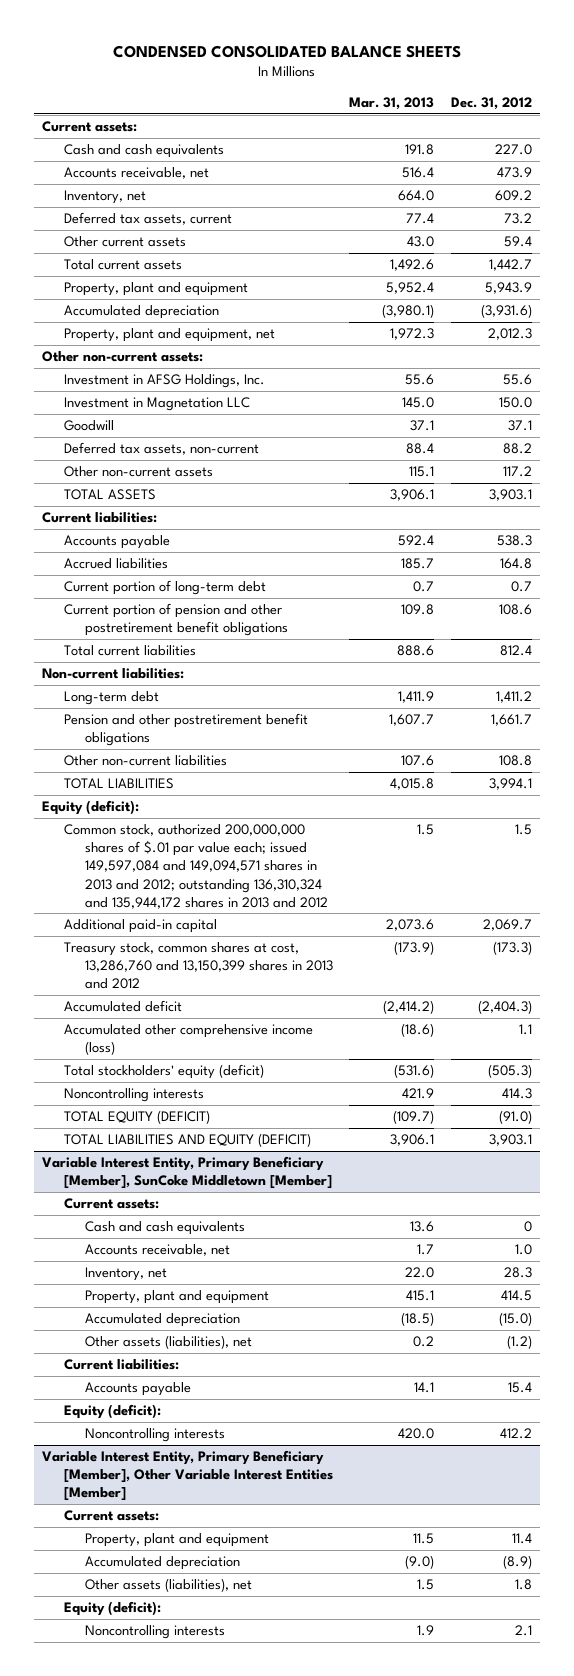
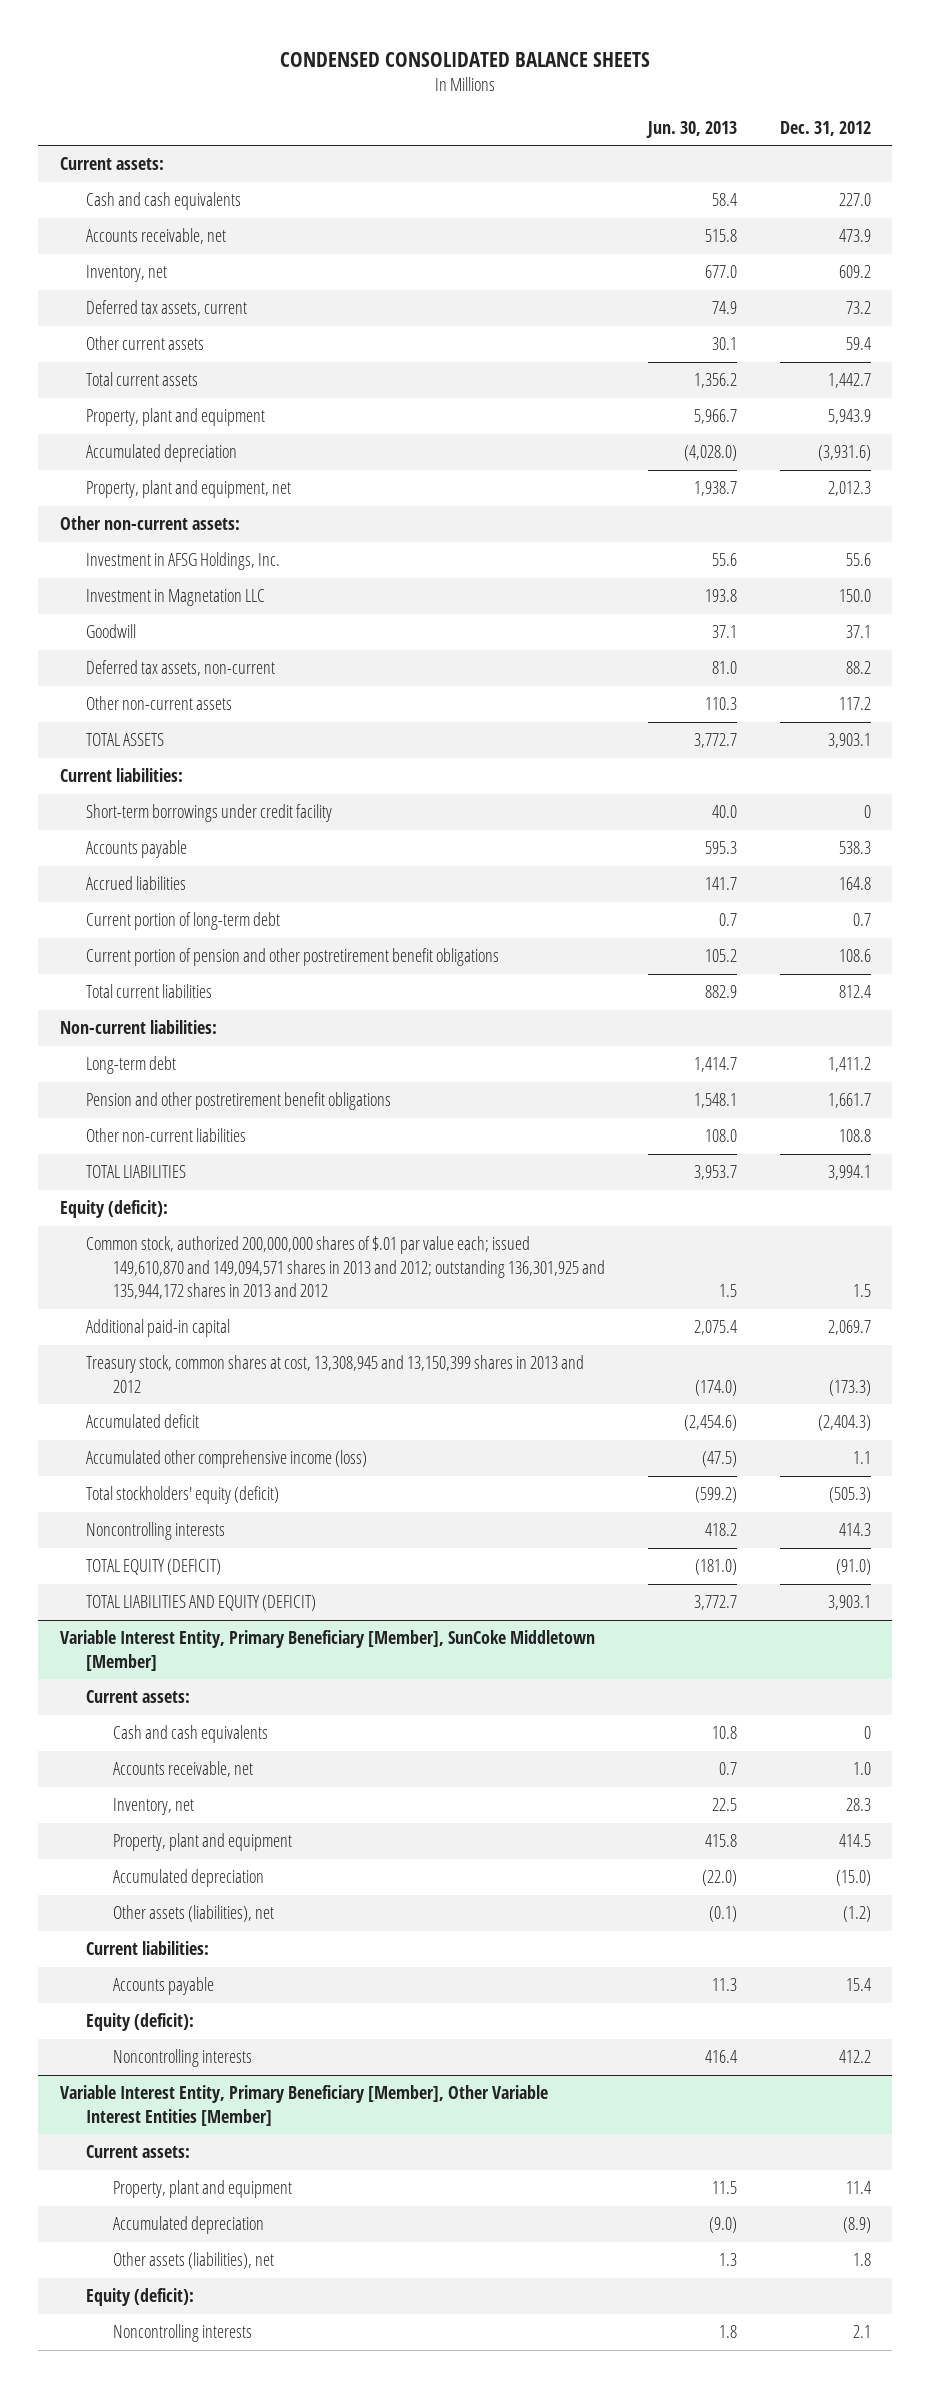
- | Mar. 31, 2013 | Dec. 31, 2012
+ | Jun. 30, 2013 | Dec. 31, 2012
+ Short-term borrowings under credit facility | 40.0 | 0
- Common stock, authorized 200,000,000 shares of $.01 par value each; issued 149,597,084 and 149,094,571 shares in 2013 and 2012; outstanding 136,310,324 and 135,944,172 shares in 2013 and 2012 | 1.5 | 1.5
+ Common stock, authorized 200,000,000 shares of $.01 par value each; issued 149,610,870 and 149,094,571 shares in 2013 and 2012; outstanding 136,301,925 and 135,944,172 shares in 2013 and 2012 | 1.5 | 1.5
- Treasury stock, common shares at cost, 13,286,760 and 13,150,399 shares in 2013 and 2012 | (173.9) | (173.3)
+ Treasury stock, common shares at cost, 13,308,945 and 13,150,399 shares in 2013 and 2012 | (174.0) | (173.3)

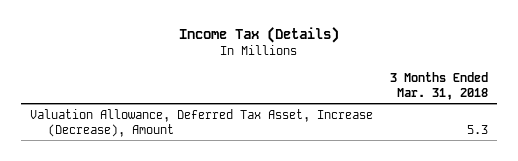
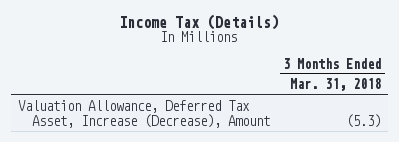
- Valuation Allowance, Deferred Tax Asset, Increase (Decrease), Amount | 5.3
+ Valuation Allowance, Deferred Tax Asset, Increase (Decrease), Amount | (5.3)

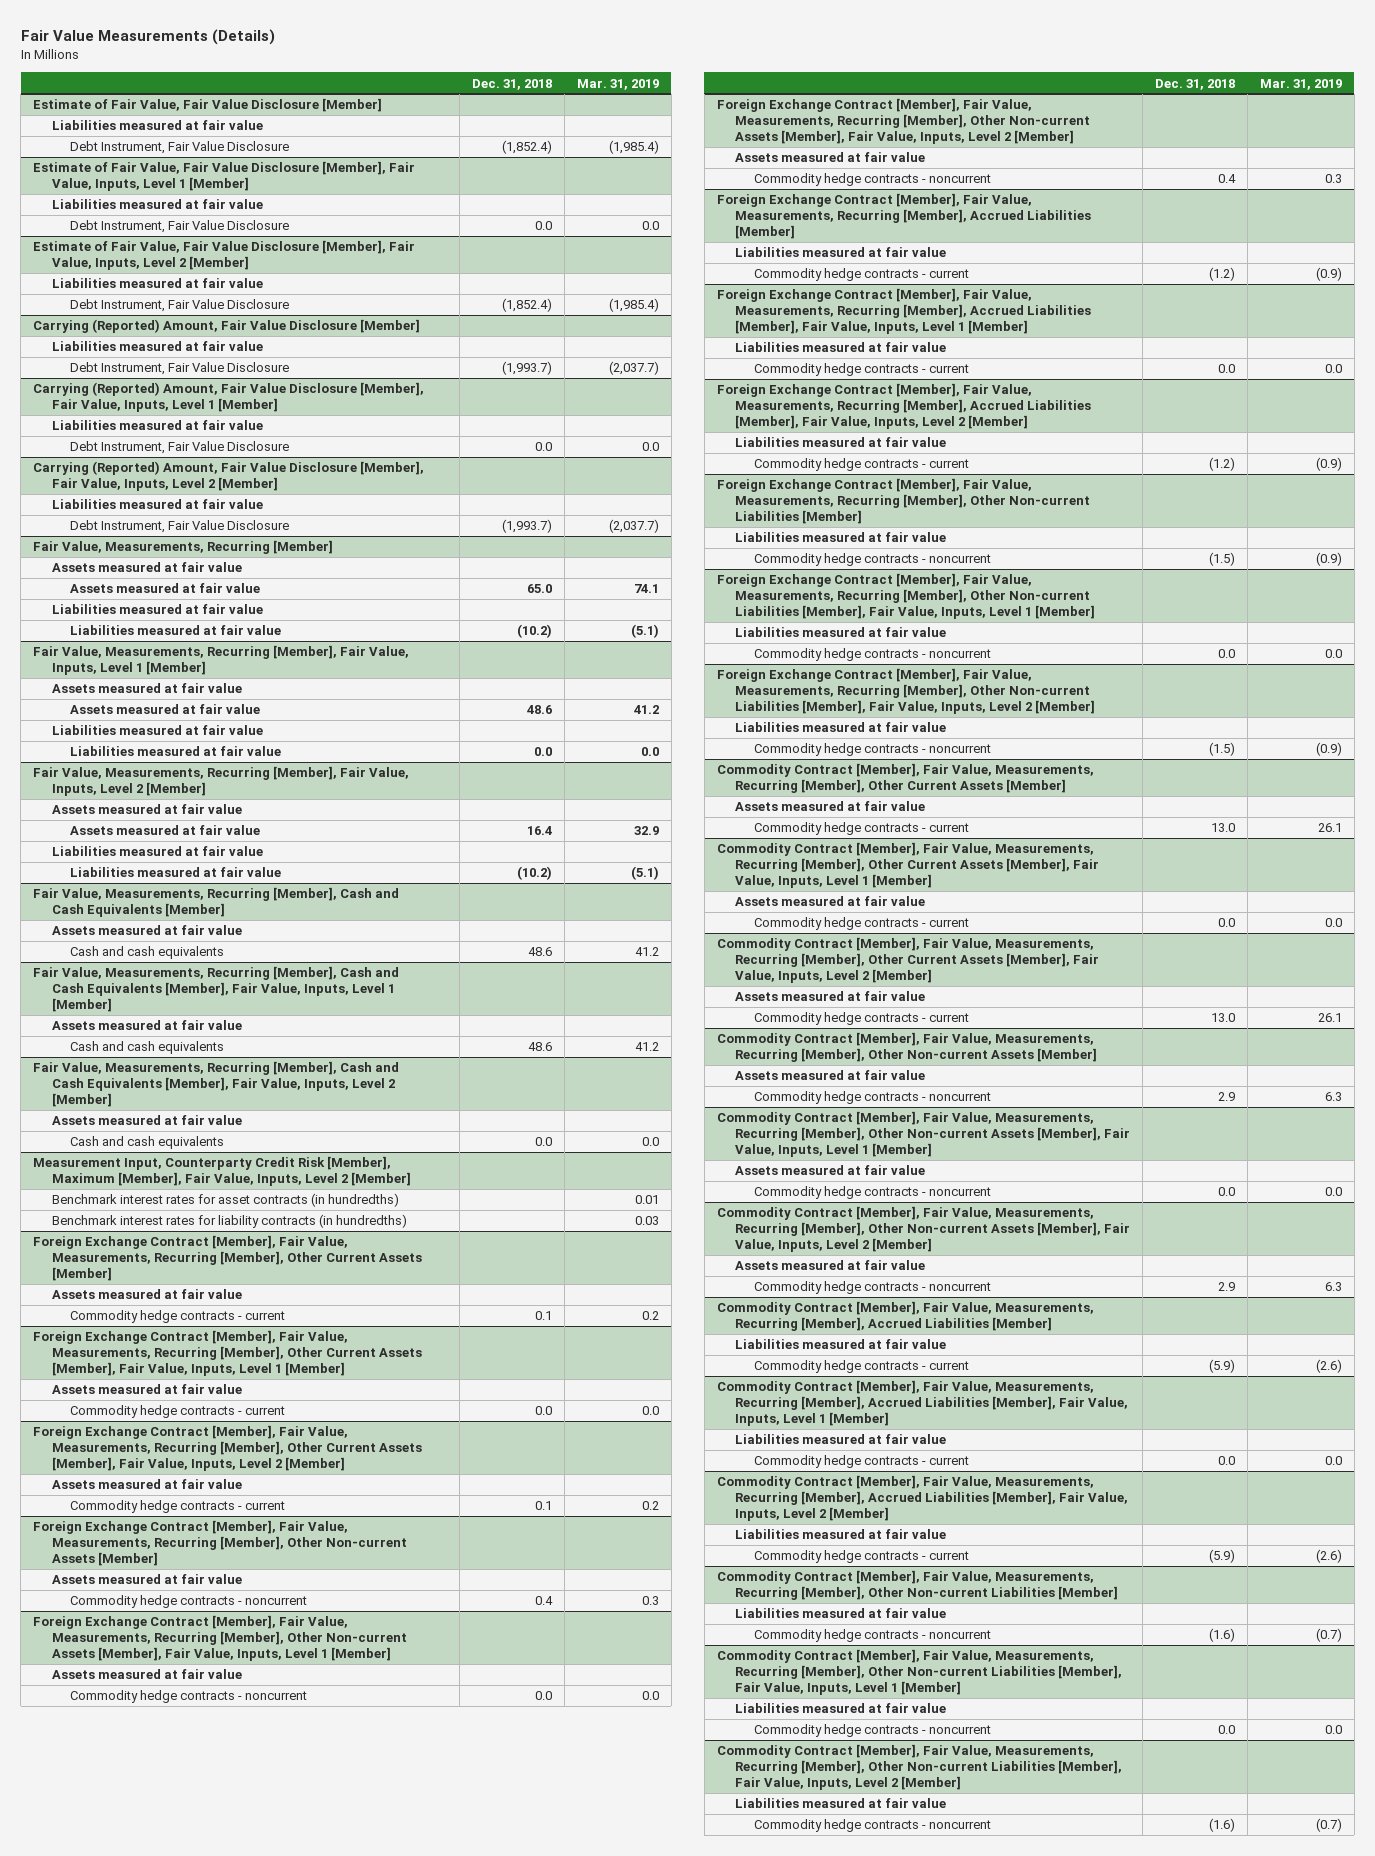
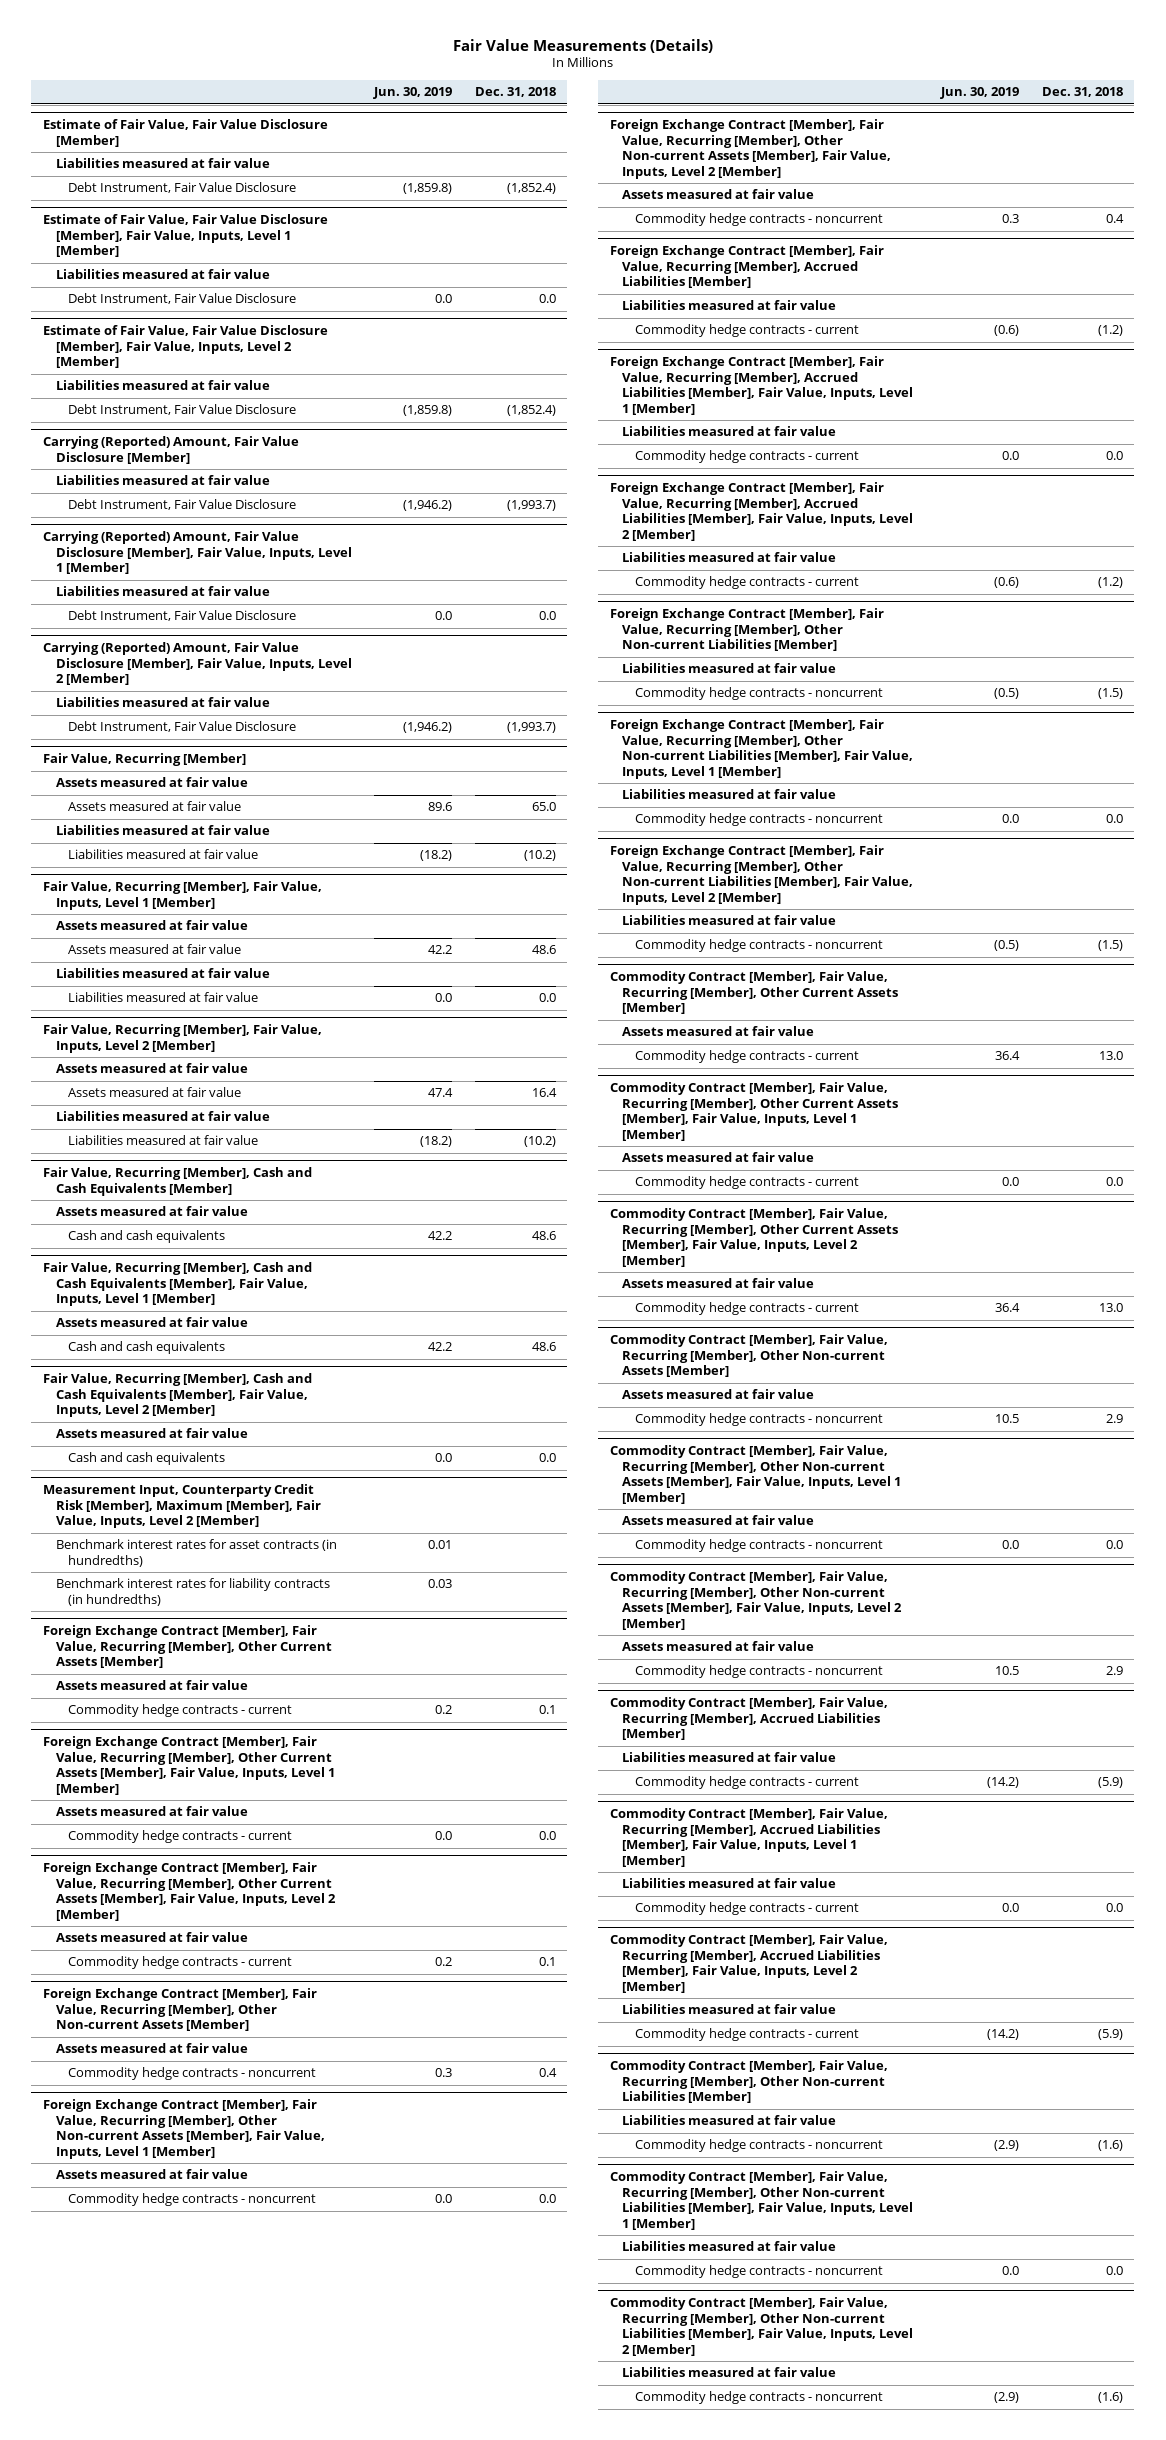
- | Dec. 31, 2018 | Mar. 31, 2019
+ | Jun. 30, 2019 | Dec. 31, 2018
- Fair Value, Measurements, Recurring [Member]
+ Fair Value, Recurring [Member]
- Fair Value, Measurements, Recurring [Member], Fair Value, Inputs, Level 1 [Member]
+ Fair Value, Recurring [Member], Fair Value, Inputs, Level 1 [Member]
- Fair Value, Measurements, Recurring [Member], Fair Value, Inputs, Level 2 [Member]
+ Fair Value, Recurring [Member], Fair Value, Inputs, Level 2 [Member]
- Fair Value, Measurements, Recurring [Member], Cash and Cash Equivalents [Member]
+ Fair Value, Recurring [Member], Cash and Cash Equivalents [Member]
- Fair Value, Measurements, Recurring [Member], Cash and Cash Equivalents [Member], Fair Value, Inputs, Level 1 [Member]
+ Fair Value, Recurring [Member], Cash and Cash Equivalents [Member], Fair Value, Inputs, Level 1 [Member]
- Fair Value, Measurements, Recurring [Member], Cash and Cash Equivalents [Member], Fair Value, Inputs, Level 2 [Member]
+ Fair Value, Recurring [Member], Cash and Cash Equivalents [Member], Fair Value, Inputs, Level 2 [Member]
- Foreign Exchange Contract [Member], Fair Value, Measurements, Recurring [Member], Other Current Assets [Member]
+ Foreign Exchange Contract [Member], Fair Value, Recurring [Member], Other Current Assets [Member]
- Foreign Exchange Contract [Member], Fair Value, Measurements, Recurring [Member], Other Current Assets [Member], Fair Value, Inputs, Level 1 [Member]
+ Foreign Exchange Contract [Member], Fair Value, Recurring [Member], Other Current Assets [Member], Fair Value, Inputs, Level 1 [Member]
- Foreign Exchange Contract [Member], Fair Value, Measurements, Recurring [Member], Other Current Assets [Member], Fair Value, Inputs, Level 2 [Member]
+ Foreign Exchange Contract [Member], Fair Value, Recurring [Member], Other Current Assets [Member], Fair Value, Inputs, Level 2 [Member]
- Foreign Exchange Contract [Member], Fair Value, Measurements, Recurring [Member], Other Non-current Assets [Member]
+ Foreign Exchange Contract [Member], Fair Value, Recurring [Member], Other Non-current Assets [Member]
- Foreign Exchange Contract [Member], Fair Value, Measurements, Recurring [Member], Other Non-current Assets [Member], Fair Value, Inputs, Level 1 [Member]
+ Foreign Exchange Contract [Member], Fair Value, Recurring [Member], Other Non-current Assets [Member], Fair Value, Inputs, Level 1 [Member]
- Foreign Exchange Contract [Member], Fair Value, Measurements, Recurring [Member], Other Non-current Assets [Member], Fair Value, Inputs, Level 2 [Member]
+ Foreign Exchange Contract [Member], Fair Value, Recurring [Member], Other Non-current Assets [Member], Fair Value, Inputs, Level 2 [Member]
- Foreign Exchange Contract [Member], Fair Value, Measurements, Recurring [Member], Accrued Liabilities [Member]
+ Foreign Exchange Contract [Member], Fair Value, Recurring [Member], Accrued Liabilities [Member]
- Foreign Exchange Contract [Member], Fair Value, Measurements, Recurring [Member], Accrued Liabilities [Member], Fair Value, Inputs, Level 1 [Member]
+ Foreign Exchange Contract [Member], Fair Value, Recurring [Member], Accrued Liabilities [Member], Fair Value, Inputs, Level 1 [Member]
- Foreign Exchange Contract [Member], Fair Value, Measurements, Recurring [Member], Accrued Liabilities [Member], Fair Value, Inputs, Level 2 [Member]
+ Foreign Exchange Contract [Member], Fair Value, Recurring [Member], Accrued Liabilities [Member], Fair Value, Inputs, Level 2 [Member]
- Foreign Exchange Contract [Member], Fair Value, Measurements, Recurring [Member], Other Non-current Liabilities [Member]
+ Foreign Exchange Contract [Member], Fair Value, Recurring [Member], Other Non-current Liabilities [Member]
- Foreign Exchange Contract [Member], Fair Value, Measurements, Recurring [Member], Other Non-current Liabilities [Member], Fair Value, Inputs, Level 1 [Member]
+ Foreign Exchange Contract [Member], Fair Value, Recurring [Member], Other Non-current Liabilities [Member], Fair Value, Inputs, Level 1 [Member]
- Foreign Exchange Contract [Member], Fair Value, Measurements, Recurring [Member], Other Non-current Liabilities [Member], Fair Value, Inputs, Level 2 [Member]
+ Foreign Exchange Contract [Member], Fair Value, Recurring [Member], Other Non-current Liabilities [Member], Fair Value, Inputs, Level 2 [Member]
- Commodity Contract [Member], Fair Value, Measurements, Recurring [Member], Other Current Assets [Member]
+ Commodity Contract [Member], Fair Value, Recurring [Member], Other Current Assets [Member]
- Commodity Contract [Member], Fair Value, Measurements, Recurring [Member], Other Current Assets [Member], Fair Value, Inputs, Level 1 [Member]
+ Commodity Contract [Member], Fair Value, Recurring [Member], Other Current Assets [Member], Fair Value, Inputs, Level 1 [Member]
- Commodity Contract [Member], Fair Value, Measurements, Recurring [Member], Other Current Assets [Member], Fair Value, Inputs, Level 2 [Member]
+ Commodity Contract [Member], Fair Value, Recurring [Member], Other Current Assets [Member], Fair Value, Inputs, Level 2 [Member]
- Commodity Contract [Member], Fair Value, Measurements, Recurring [Member], Other Non-current Assets [Member]
+ Commodity Contract [Member], Fair Value, Recurring [Member], Other Non-current Assets [Member]
- Commodity Contract [Member], Fair Value, Measurements, Recurring [Member], Other Non-current Assets [Member], Fair Value, Inputs, Level 1 [Member]
+ Commodity Contract [Member], Fair Value, Recurring [Member], Other Non-current Assets [Member], Fair Value, Inputs, Level 1 [Member]
- Commodity Contract [Member], Fair Value, Measurements, Recurring [Member], Other Non-current Assets [Member], Fair Value, Inputs, Level 2 [Member]
+ Commodity Contract [Member], Fair Value, Recurring [Member], Other Non-current Assets [Member], Fair Value, Inputs, Level 2 [Member]
- Commodity Contract [Member], Fair Value, Measurements, Recurring [Member], Accrued Liabilities [Member]
+ Commodity Contract [Member], Fair Value, Recurring [Member], Accrued Liabilities [Member]
- Commodity Contract [Member], Fair Value, Measurements, Recurring [Member], Accrued Liabilities [Member], Fair Value, Inputs, Level 1 [Member]
+ Commodity Contract [Member], Fair Value, Recurring [Member], Accrued Liabilities [Member], Fair Value, Inputs, Level 1 [Member]
- Commodity Contract [Member], Fair Value, Measurements, Recurring [Member], Accrued Liabilities [Member], Fair Value, Inputs, Level 2 [Member]
+ Commodity Contract [Member], Fair Value, Recurring [Member], Accrued Liabilities [Member], Fair Value, Inputs, Level 2 [Member]
- Commodity Contract [Member], Fair Value, Measurements, Recurring [Member], Other Non-current Liabilities [Member]
+ Commodity Contract [Member], Fair Value, Recurring [Member], Other Non-current Liabilities [Member]
- Commodity Contract [Member], Fair Value, Measurements, Recurring [Member], Other Non-current Liabilities [Member], Fair Value, Inputs, Level 1 [Member]
+ Commodity Contract [Member], Fair Value, Recurring [Member], Other Non-current Liabilities [Member], Fair Value, Inputs, Level 1 [Member]
- Commodity Contract [Member], Fair Value, Measurements, Recurring [Member], Other Non-current Liabilities [Member], Fair Value, Inputs, Level 2 [Member]
+ Commodity Contract [Member], Fair Value, Recurring [Member], Other Non-current Liabilities [Member], Fair Value, Inputs, Level 2 [Member]

